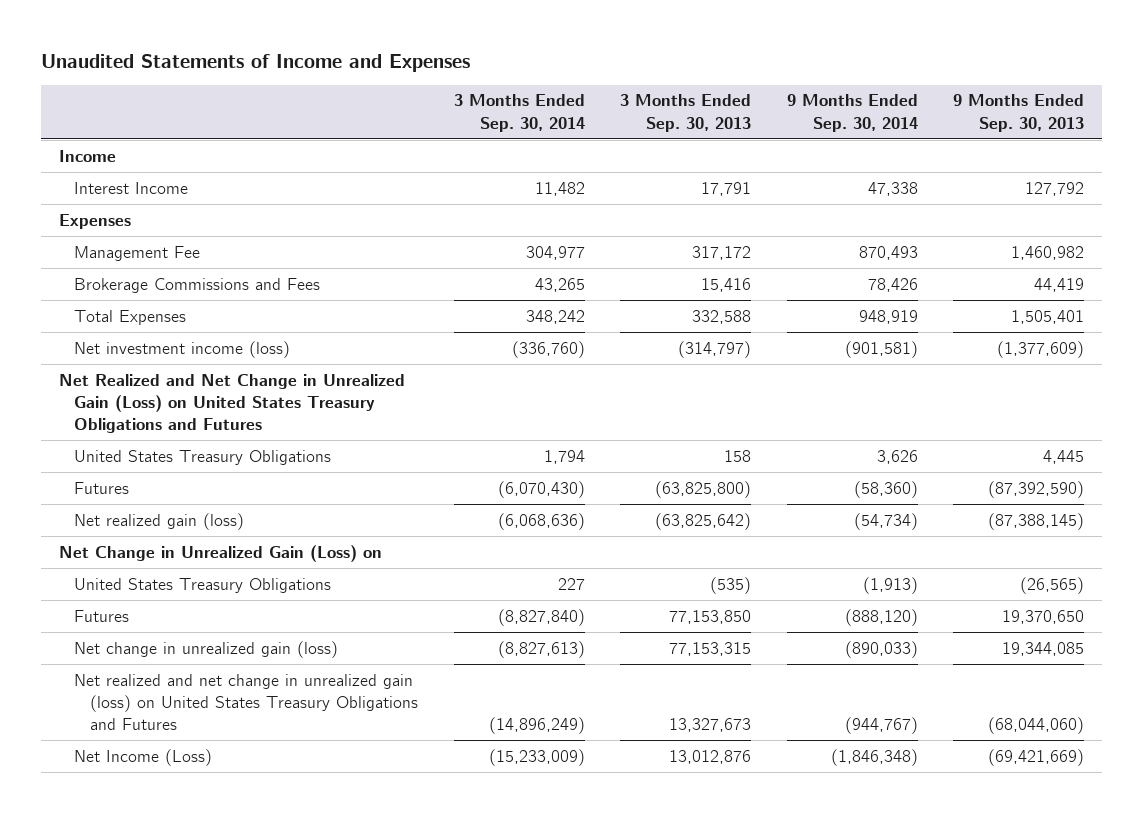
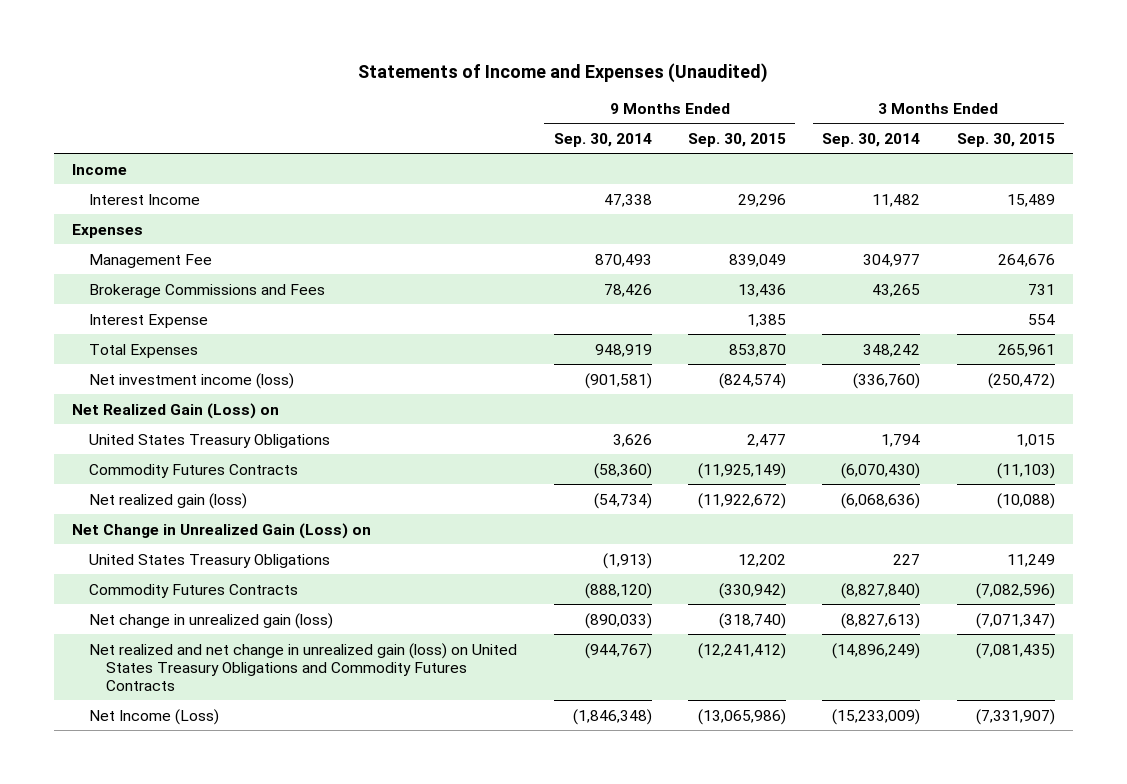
- Unaudited Statements of Income and Expenses
+ Statements of Income and Expenses (Unaudited)
- | 3 Months Ended Sep. 30, 2014 | 3 Months Ended Sep. 30, 2013 | 9 Months Ended Sep. 30, 2014 | 9 Months Ended Sep. 30, 2013
+ | 9 Months Ended Sep. 30, 2014 | 9 Months Ended Sep. 30, 2015 | 3 Months Ended Sep. 30, 2014 | 3 Months Ended Sep. 30, 2015
+ Interest Expense | | 1,385 | | 554
- Net Realized and Net Change in Unrealized Gain (Loss) on United States Treasury Obligations and Futures
+ Net Realized Gain (Loss) on
- Futures | (6,070,430) | (63,825,800) | (58,360) | (87,392,590)
+ Commodity Futures Contracts | (58,360) | (11,925,149) | (6,070,430) | (11,103)
- Futures | (8,827,840) | 77,153,850 | (888,120) | 19,370,650
+ Commodity Futures Contracts | (888,120) | (330,942) | (8,827,840) | (7,082,596)
- Net realized and net change in unrealized gain (loss) on United States Treasury Obligations and Futures | (14,896,249) | 13,327,673 | (944,767) | (68,044,060)
+ Net realized and net change in unrealized gain (loss) on United States Treasury Obligations and Commodity Futures Contracts | (944,767) | (12,241,412) | (14,896,249) | (7,081,435)

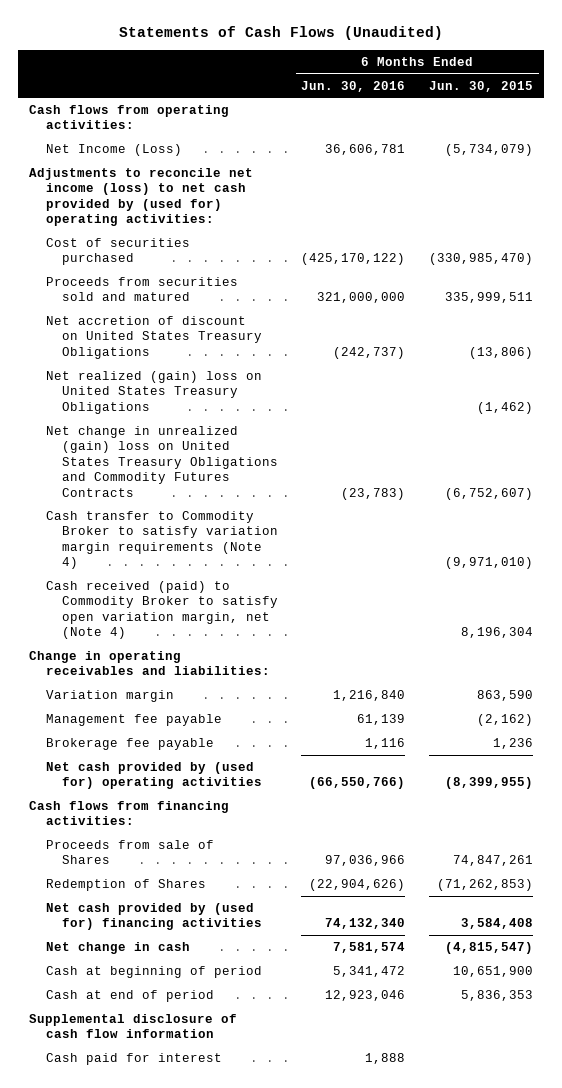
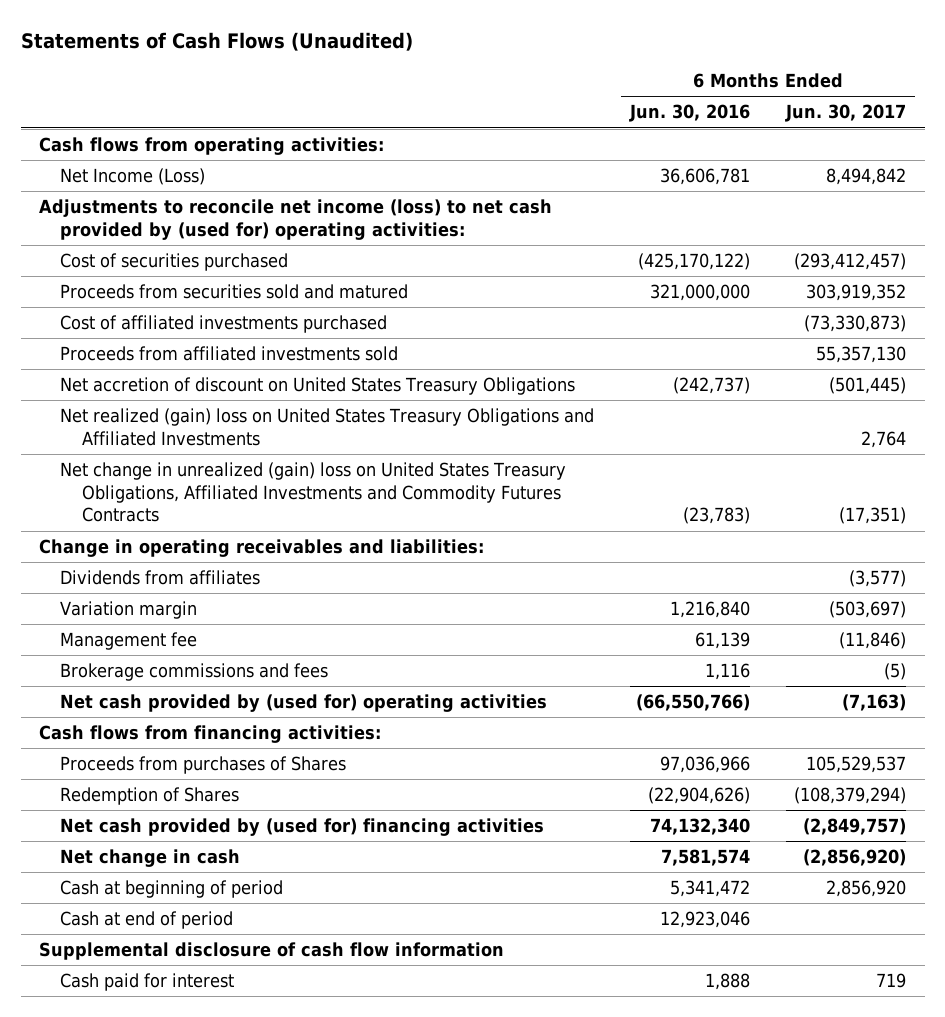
- | 6 Months Ended Jun. 30, 2016 | 6 Months Ended Jun. 30, 2015
+ | 6 Months Ended Jun. 30, 2016 | 6 Months Ended Jun. 30, 2017
+ Cost of affiliated investments purchased | | (73,330,873)
+ Proceeds from affiliated investments sold | | 55,357,130
- Net realized (gain) loss on United States Treasury Obligations | | (1,462)
- Net change in unrealized (gain) loss on United States Treasury Obligations and Commodity Futures Contracts | (23,783) | (6,752,607)
- Cash transfer to Commodity Broker to satisfy variation margin requirements (Note 4) | | (9,971,010)
- Cash received (paid) to Commodity Broker to satisfy open variation margin, net (Note 4) | | 8,196,304
+ Net realized (gain) loss on United States Treasury Obligations and Affiliated Investments | | 2,764
+ Net change in unrealized (gain) loss on United States Treasury Obligations, Affiliated Investments and Commodity Futures Contracts | (23,783) | (17,351)
+ Dividends from affiliates | | (3,577)
- Management fee payable | 61,139 | (2,162)
- Brokerage fee payable | 1,116 | 1,236
+ Management fee | 61,139 | (11,846)
+ Brokerage commissions and fees | 1,116 | (5)
- Proceeds from sale of Shares | 97,036,966 | 74,847,261
+ Proceeds from purchases of Shares | 97,036,966 | 105,529,537

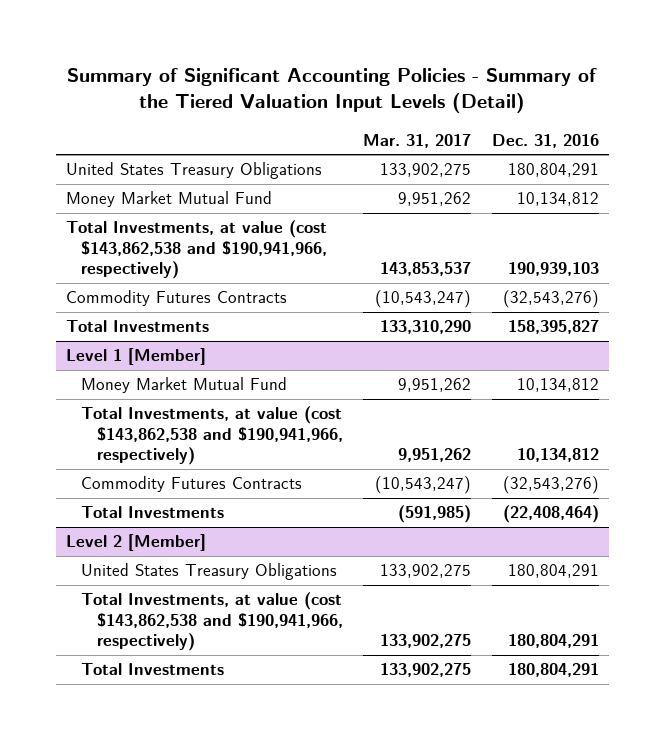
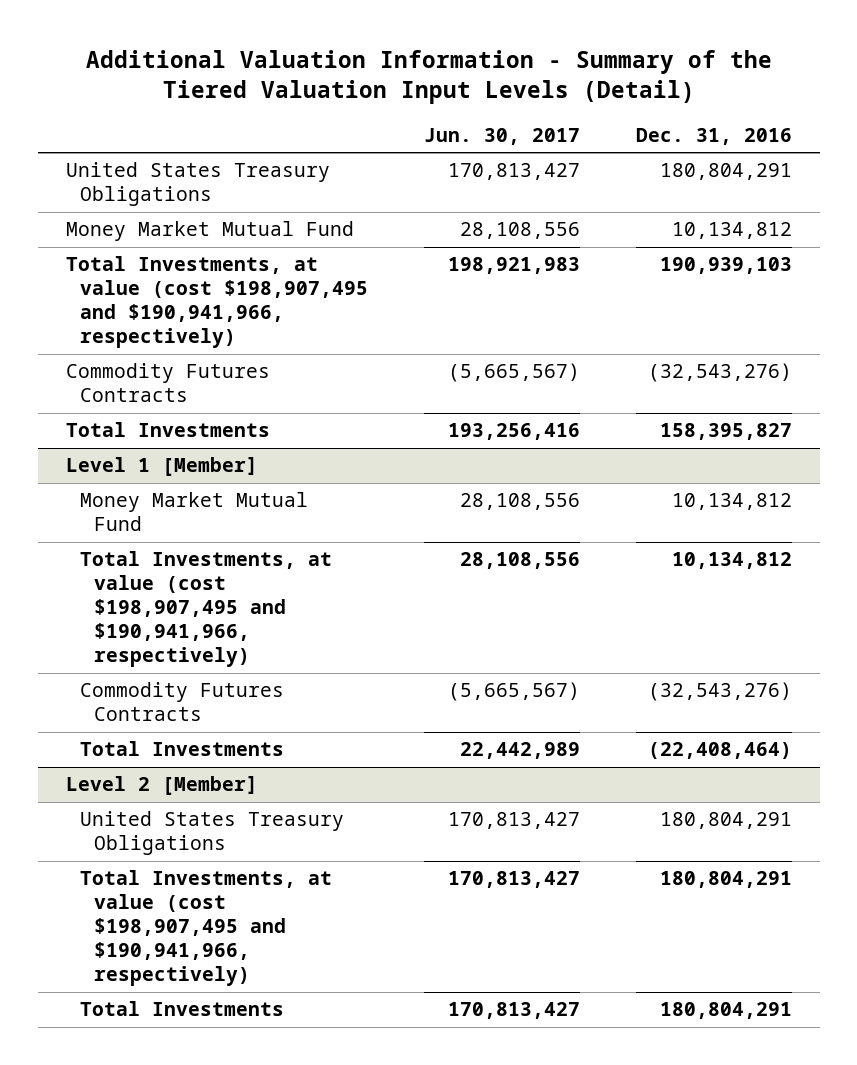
- Summary of Significant Accounting Policies - Summary of the Tiered Valuation Input Levels (Detail)
+ Additional Valuation Information - Summary of the Tiered Valuation Input Levels (Detail)
- | Mar. 31, 2017 | Dec. 31, 2016
+ | Jun. 30, 2017 | Dec. 31, 2016
- Total Investments, at value (cost $143,862,538 and $190,941,966, respectively) | 143,853,537 | 190,939,103
+ Total Investments, at value (cost $198,907,495 and $190,941,966, respectively) | 198,921,983 | 190,939,103
@ Level 1 [Member]
- Total Investments, at value (cost $143,862,538 and $190,941,966, respectively) | 9,951,262 | 10,134,812
+ Total Investments, at value (cost $198,907,495 and $190,941,966, respectively) | 28,108,556 | 10,134,812
@ Level 2 [Member]
- Total Investments, at value (cost $143,862,538 and $190,941,966, respectively) | 133,902,275 | 180,804,291
+ Total Investments, at value (cost $198,907,495 and $190,941,966, respectively) | 170,813,427 | 180,804,291

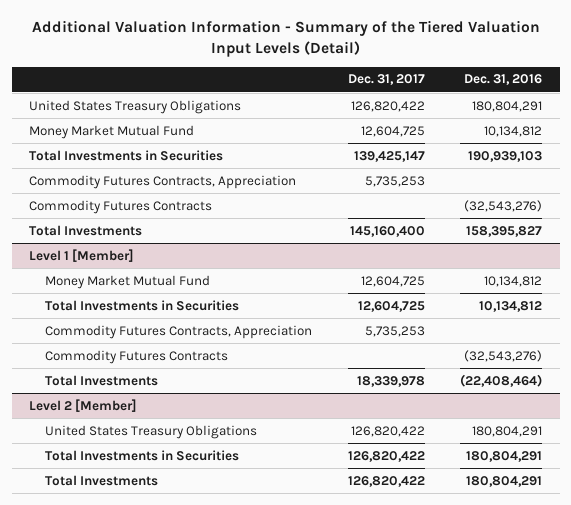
- | Jun. 30, 2017 | Dec. 31, 2016
+ | Dec. 31, 2017 | Dec. 31, 2016
- Total Investments, at value (cost $198,907,495 and $190,941,966, respectively) | 198,921,983 | 190,939,103
+ Total Investments in Securities | 139,425,147 | 190,939,103
+ Commodity Futures Contracts, Appreciation | 5,735,253 |
@ Level 1 [Member]
- Total Investments, at value (cost $198,907,495 and $190,941,966, respectively) | 28,108,556 | 10,134,812
+ Total Investments in Securities | 12,604,725 | 10,134,812
+ Commodity Futures Contracts, Appreciation | 5,735,253 |
@ Level 2 [Member]
- Total Investments, at value (cost $198,907,495 and $190,941,966, respectively) | 170,813,427 | 180,804,291
+ Total Investments in Securities | 126,820,422 | 180,804,291

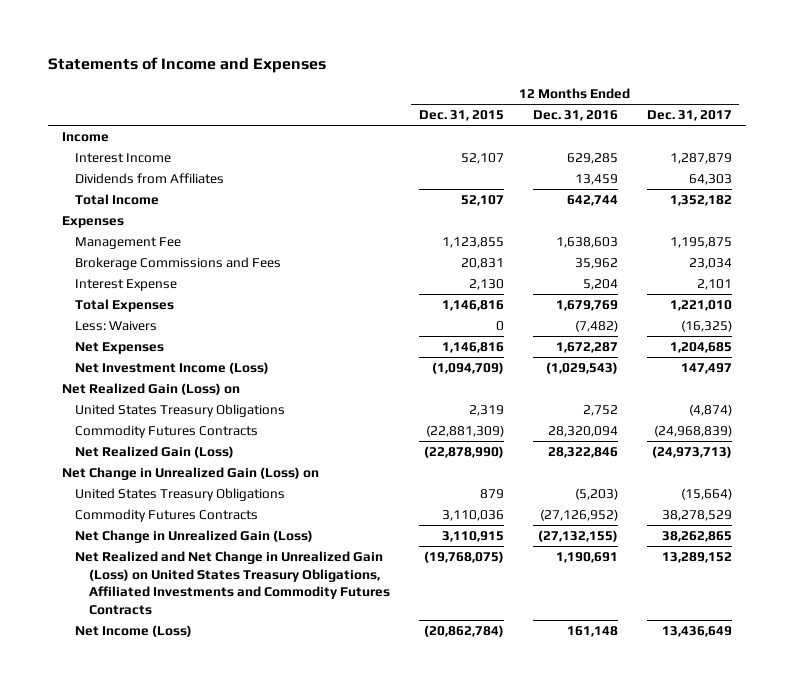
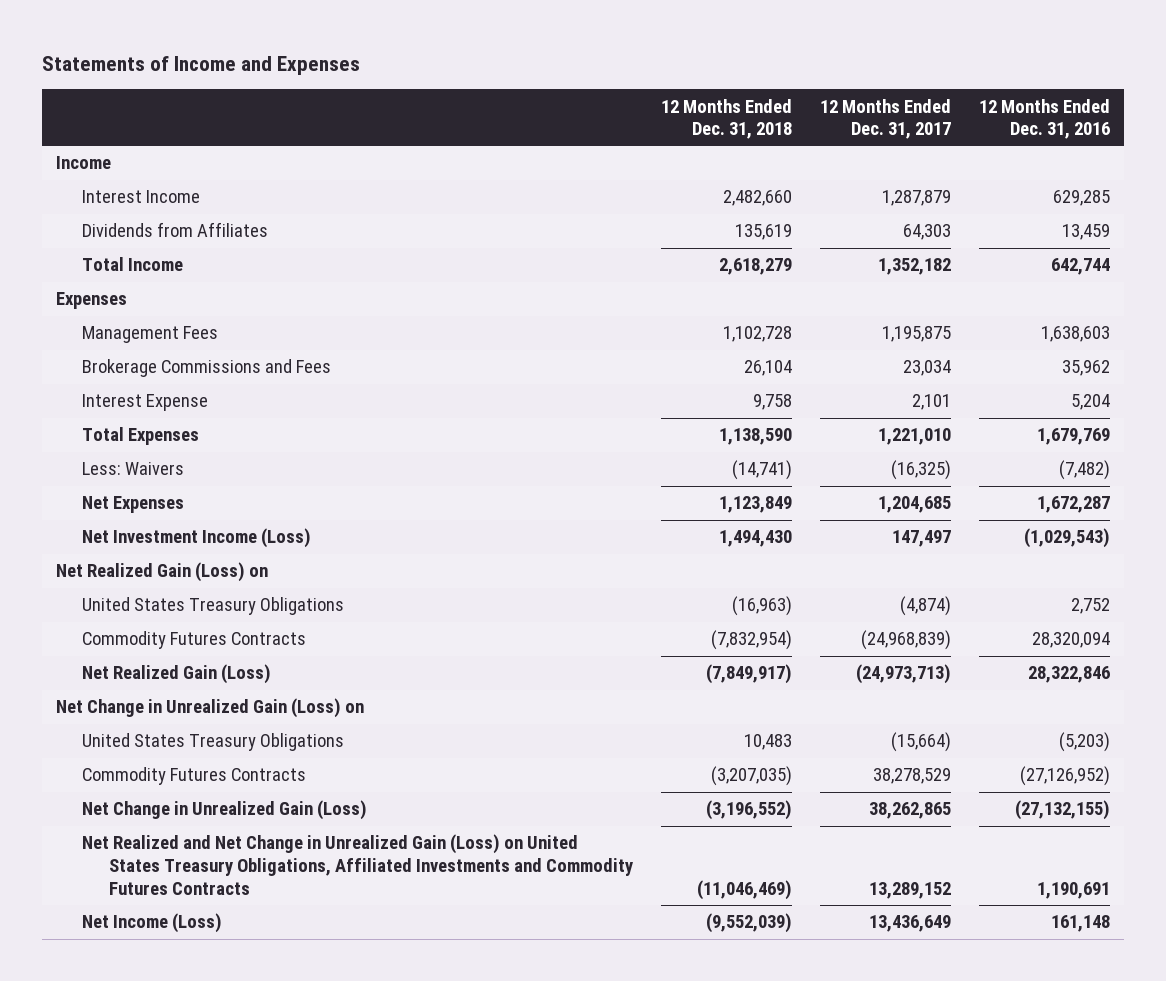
- | 12 Months Ended Dec. 31, 2015 | 12 Months Ended Dec. 31, 2016 | 12 Months Ended Dec. 31, 2017
+ | 12 Months Ended Dec. 31, 2018 | 12 Months Ended Dec. 31, 2017 | 12 Months Ended Dec. 31, 2016
- Management Fee | 1,123,855 | 1,638,603 | 1,195,875
+ Management Fees | 1,102,728 | 1,195,875 | 1,638,603

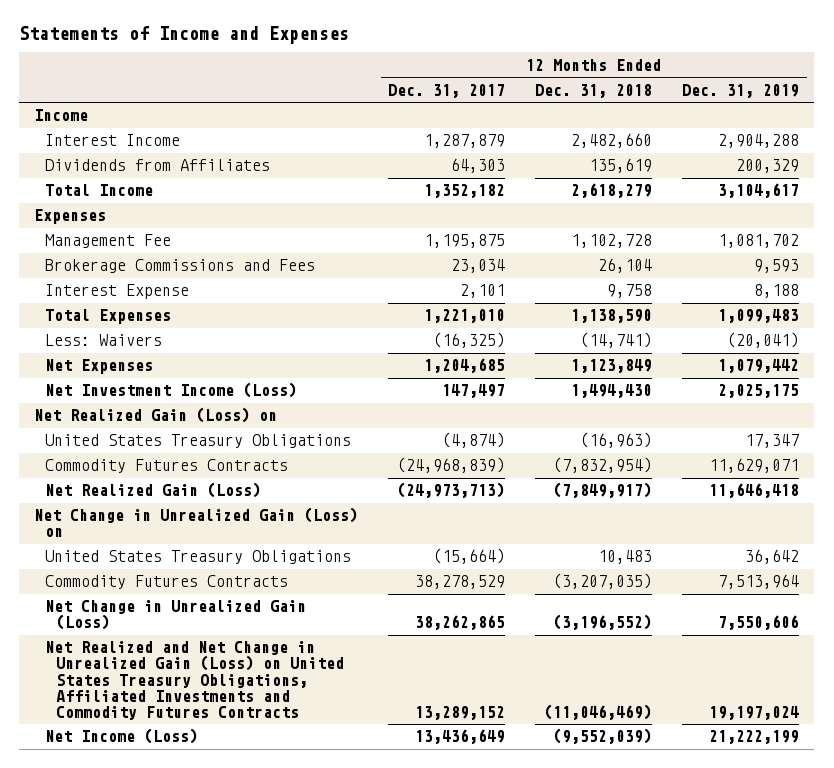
- | 12 Months Ended Dec. 31, 2018 | 12 Months Ended Dec. 31, 2017 | 12 Months Ended Dec. 31, 2016
+ | 12 Months Ended Dec. 31, 2017 | 12 Months Ended Dec. 31, 2018 | 12 Months Ended Dec. 31, 2019
- Management Fees | 1,102,728 | 1,195,875 | 1,638,603
+ Management Fee | 1,195,875 | 1,102,728 | 1,081,702

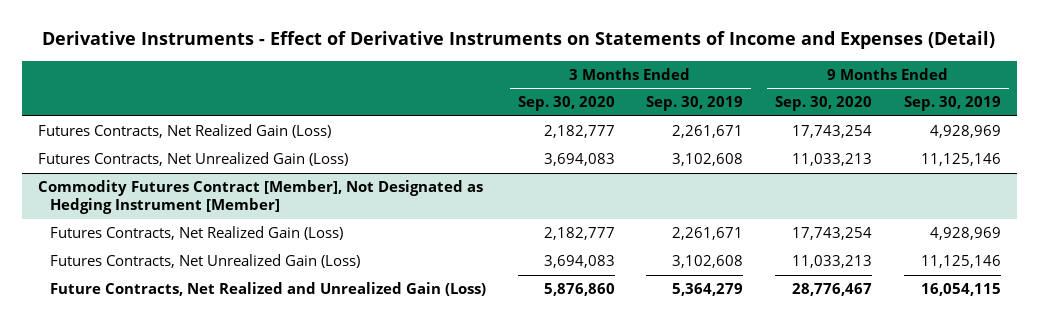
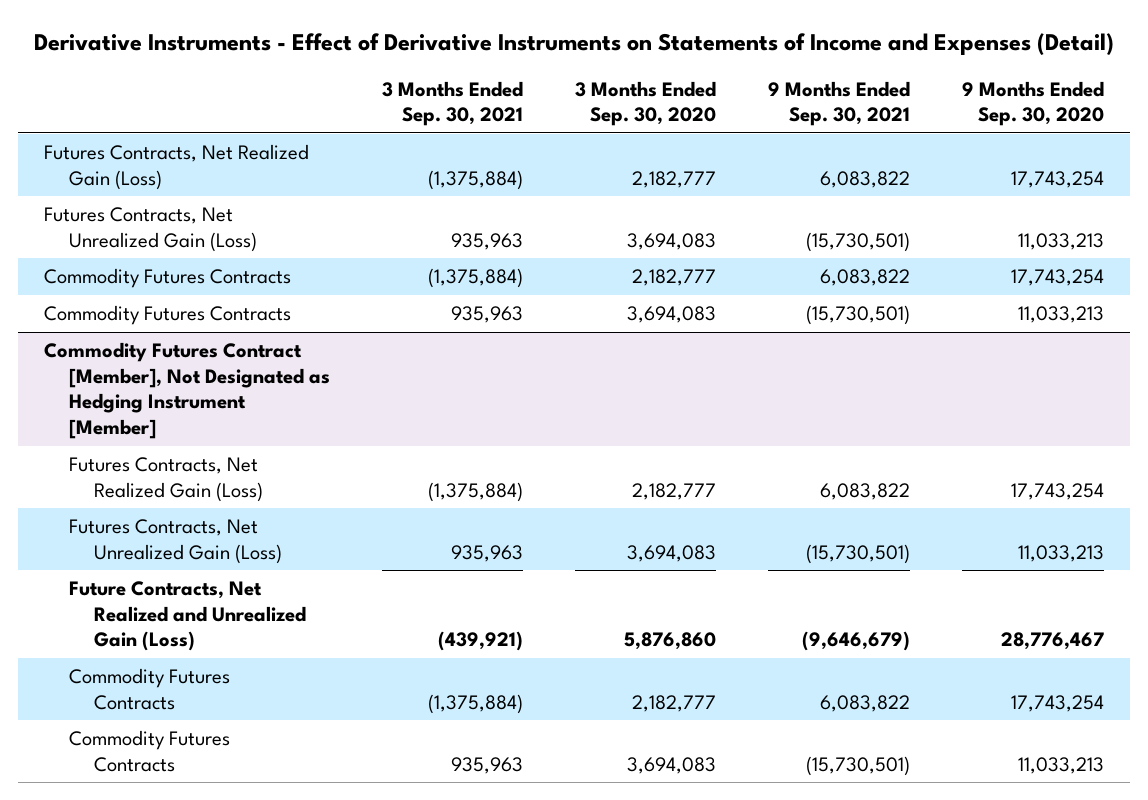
- | 3 Months Ended Sep. 30, 2020 | 3 Months Ended Sep. 30, 2019 | 9 Months Ended Sep. 30, 2020 | 9 Months Ended Sep. 30, 2019
+ | 3 Months Ended Sep. 30, 2021 | 3 Months Ended Sep. 30, 2020 | 9 Months Ended Sep. 30, 2021 | 9 Months Ended Sep. 30, 2020
+ Commodity Futures Contracts | (1,375,884) | 2,182,777 | 6,083,822 | 17,743,254
+ Commodity Futures Contracts | 935,963 | 3,694,083 | (15,730,501) | 11,033,213
@ Commodity Futures Contract [Member], Not Designated as Hedging Instrument [Member]
+ Commodity Futures Contracts | (1,375,884) | 2,182,777 | 6,083,822 | 17,743,254
+ Commodity Futures Contracts | 935,963 | 3,694,083 | (15,730,501) | 11,033,213

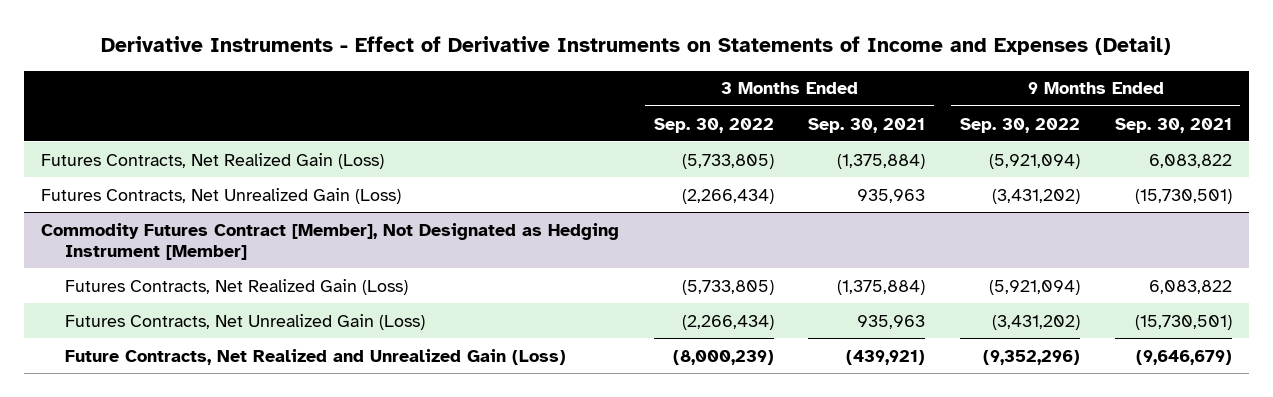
- | 3 Months Ended Sep. 30, 2021 | 3 Months Ended Sep. 30, 2020 | 9 Months Ended Sep. 30, 2021 | 9 Months Ended Sep. 30, 2020
+ | 3 Months Ended Sep. 30, 2022 | 3 Months Ended Sep. 30, 2021 | 9 Months Ended Sep. 30, 2022 | 9 Months Ended Sep. 30, 2021
- Commodity Futures Contracts | (1,375,884) | 2,182,777 | 6,083,822 | 17,743,254
- Commodity Futures Contracts | 935,963 | 3,694,083 | (15,730,501) | 11,033,213
@ Commodity Futures Contract [Member], Not Designated as Hedging Instrument [Member]
- Commodity Futures Contracts | (1,375,884) | 2,182,777 | 6,083,822 | 17,743,254
- Commodity Futures Contracts | 935,963 | 3,694,083 | (15,730,501) | 11,033,213

